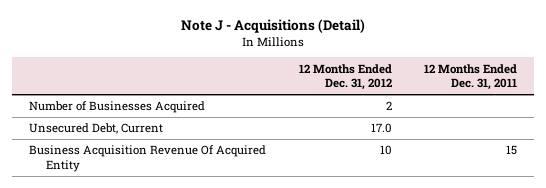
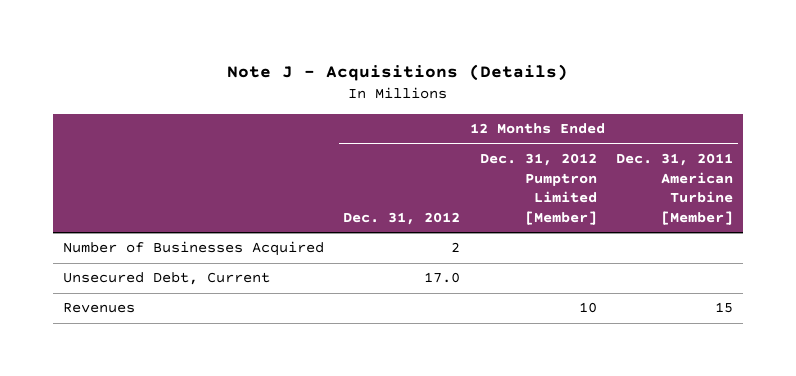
- Note J - Acquisitions (Detail)
+ Note J - Acquisitions (Details)
- | 12 Months Ended Dec. 31, 2012 | 12 Months Ended Dec. 31, 2011
+ | 12 Months Ended Dec. 31, 2012 | 12 Months Ended Dec. 31, 2012 Pumptron Limited [Member] | 12 Months Ended Dec. 31, 2011 American Turbine [Member]
- Business Acquisition Revenue Of Acquired Entity | 10 | 15
+ Revenues | | 10 | 15

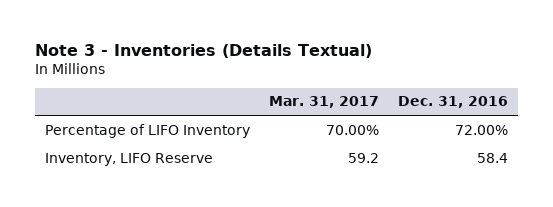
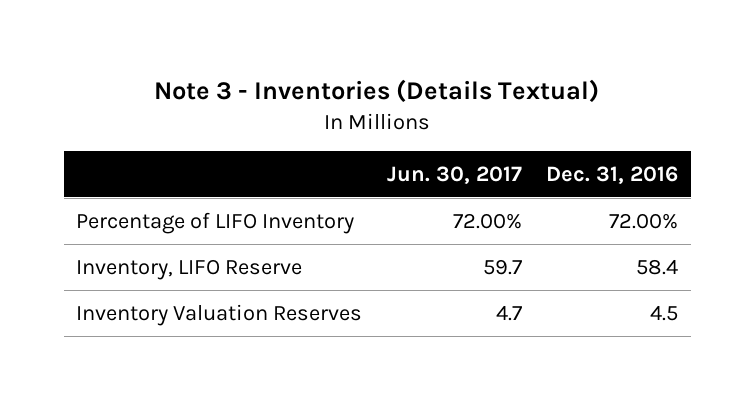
- | Mar. 31, 2017 | Dec. 31, 2016
+ | Jun. 30, 2017 | Dec. 31, 2016
+ Inventory Valuation Reserves | 4.7 | 4.5

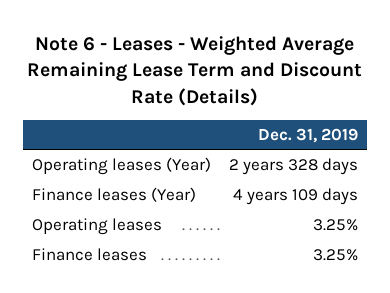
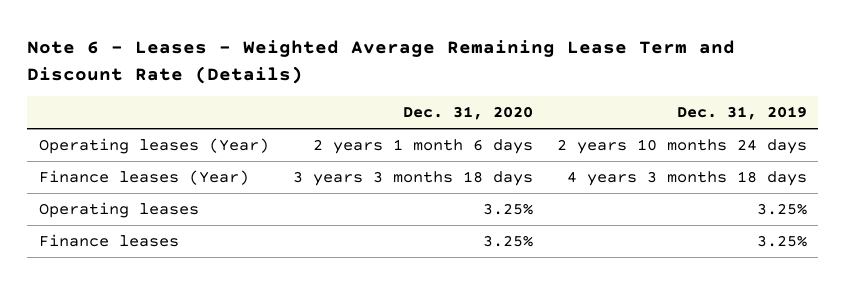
- | Dec. 31, 2019
+ | Dec. 31, 2020 | Dec. 31, 2019
- Operating leases (Year) | 2 years 328 days
- Finance leases (Year) | 4 years 109 days
+ Operating leases (Year) | 2 years 1 month 6 days | 2 years 10 months 24 days
+ Finance leases (Year) | 3 years 3 months 18 days | 4 years 3 months 18 days

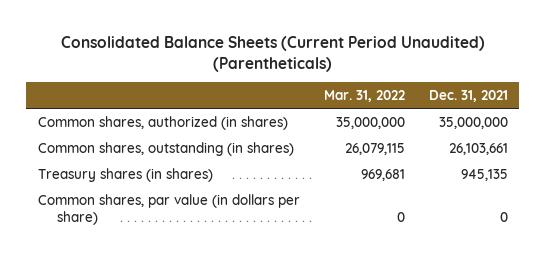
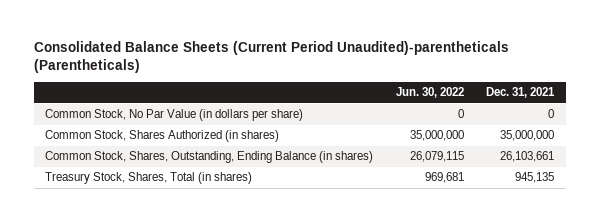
- Consolidated Balance Sheets (Current Period Unaudited) (Parentheticals)
+ Consolidated Balance Sheets (Current Period Unaudited)-parentheticals (Parentheticals)
- | Mar. 31, 2022 | Dec. 31, 2021
+ | Jun. 30, 2022 | Dec. 31, 2021
- Common shares, authorized (in shares) | 35,000,000 | 35,000,000
- Common shares, outstanding (in shares) | 26,079,115 | 26,103,661
- Treasury shares (in shares) | 969,681 | 945,135
- Common shares, par value (in dollars per share) | 0 | 0
+ Common Stock, No Par Value (in dollars per share) | 0 | 0
+ Common Stock, Shares Authorized (in shares) | 35,000,000 | 35,000,000
+ Common Stock, Shares, Outstanding, Ending Balance (in shares) | 26,079,115 | 26,103,661
+ Treasury Stock, Shares, Total (in shares) | 969,681 | 945,135

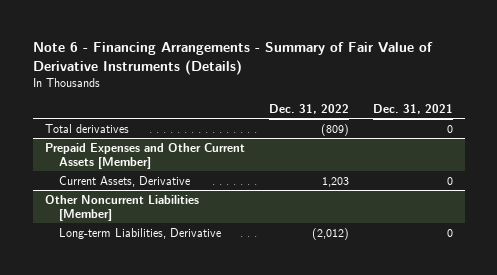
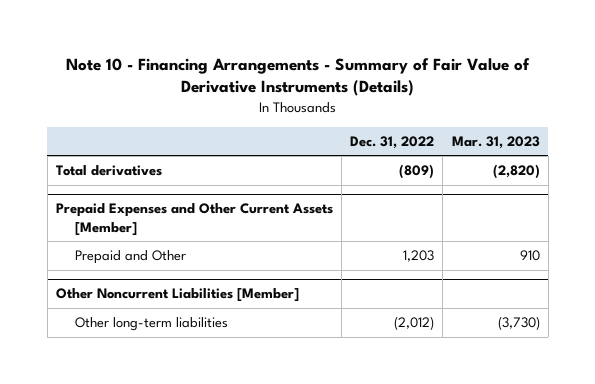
- Note 6 - Financing Arrangements - Summary of Fair Value of Derivative Instruments (Details)
+ Note 10 - Financing Arrangements - Summary of Fair Value of Derivative Instruments (Details)
- | Dec. 31, 2022 | Dec. 31, 2021
+ | Dec. 31, 2022 | Mar. 31, 2023
@ Prepaid Expenses and Other Current Assets [Member]
- Current Assets, Derivative | 1,203 | 0
+ Prepaid and Other | 1,203 | 910
@ Other Noncurrent Liabilities [Member]
- Long-term Liabilities, Derivative | (2,012) | 0
+ Other long-term liabilities | (2,012) | (3,730)

